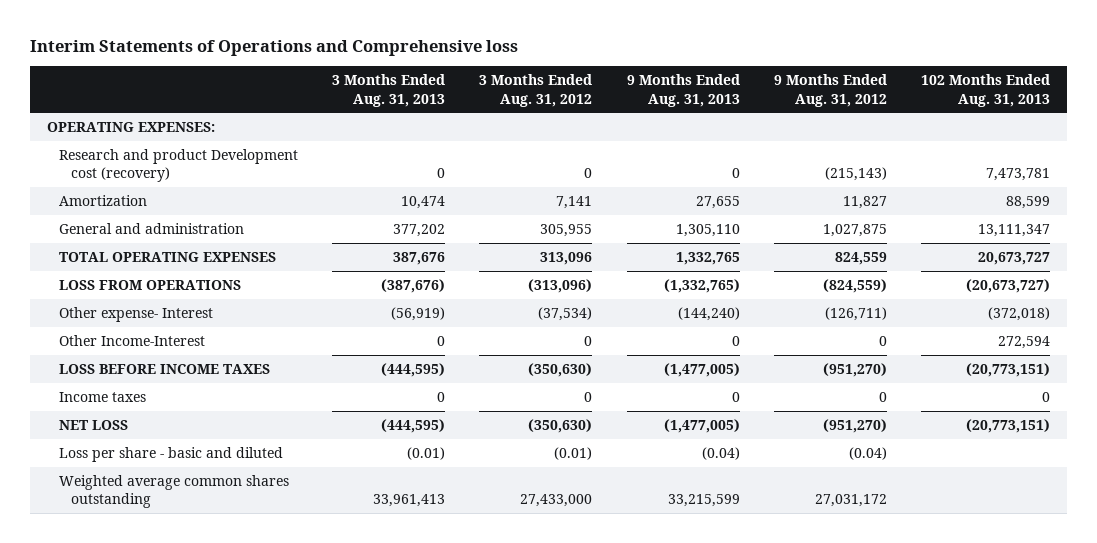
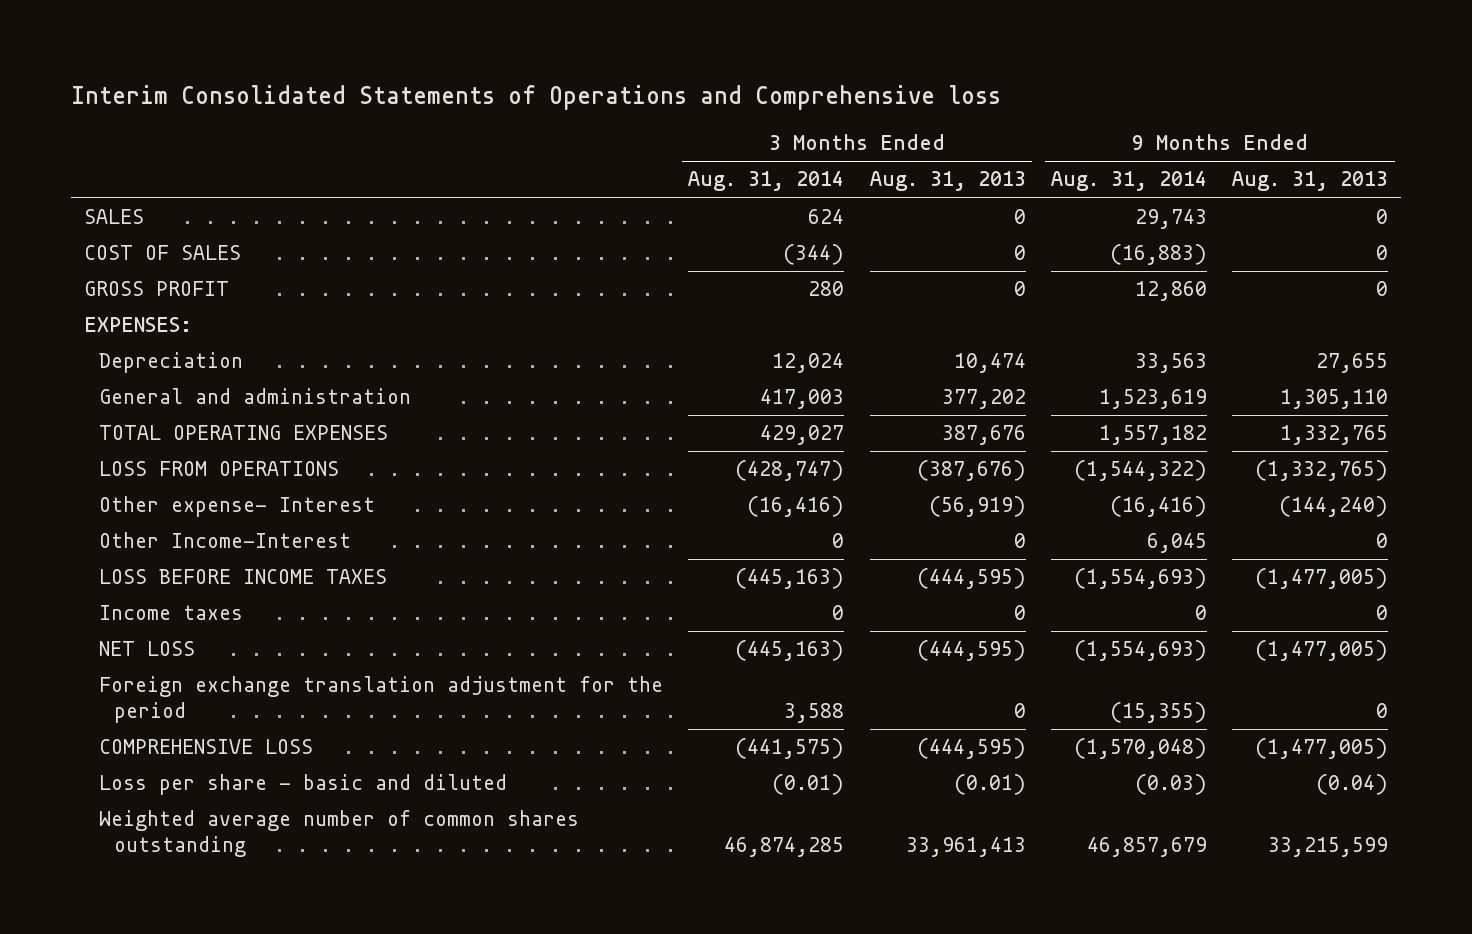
- Interim Statements of Operations and Comprehensive loss
+ Interim Consolidated Statements of Operations and Comprehensive loss
- | 3 Months Ended Aug. 31, 2013 | 3 Months Ended Aug. 31, 2012 | 9 Months Ended Aug. 31, 2013 | 9 Months Ended Aug. 31, 2012 | 102 Months Ended Aug. 31, 2013
+ | 3 Months Ended Aug. 31, 2014 | 3 Months Ended Aug. 31, 2013 | 9 Months Ended Aug. 31, 2014 | 9 Months Ended Aug. 31, 2013
- OPERATING EXPENSES:
- Research and product Development cost (recovery) | 0 | 0 | 0 | (215,143) | 7,473,781
- Amortization | 10,474 | 7,141 | 27,655 | 11,827 | 88,599
+ SALES | 624 | 0 | 29,743 | 0
+ COST OF SALES | (344) | 0 | (16,883) | 0
+ GROSS PROFIT | 280 | 0 | 12,860 | 0
+ EXPENSES:
+ Depreciation | 12,024 | 10,474 | 33,563 | 27,655
+ Foreign exchange translation adjustment for the period | 3,588 | 0 | (15,355) | 0
+ COMPREHENSIVE LOSS | (441,575) | (444,595) | (1,570,048) | (1,477,005)
- Weighted average common shares outstanding | 33,961,413 | 27,433,000 | 33,215,599 | 27,031,172 |
+ Weighted average number of common shares outstanding | 46,874,285 | 33,961,413 | 46,857,679 | 33,215,599

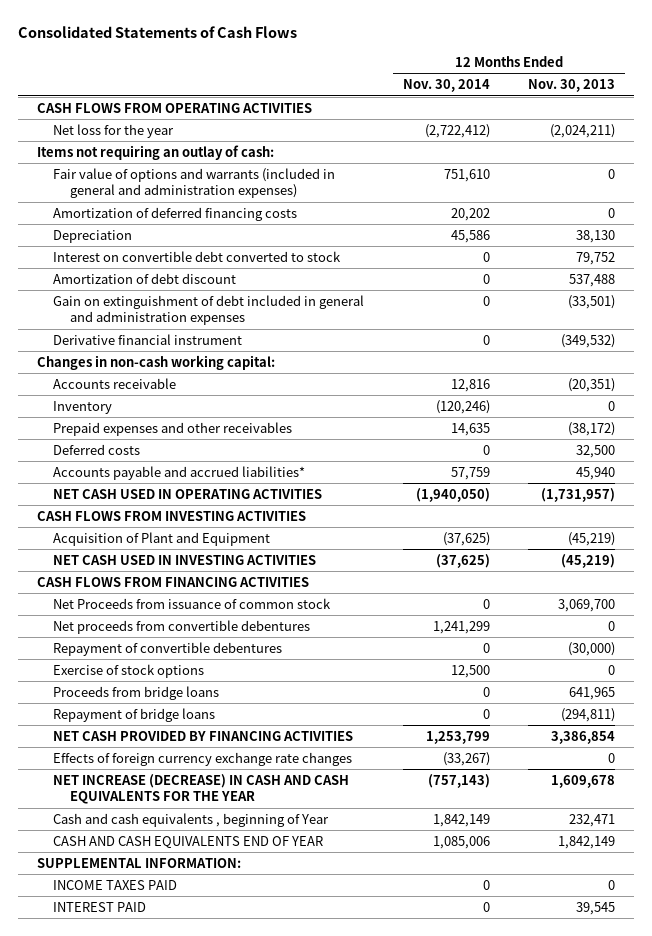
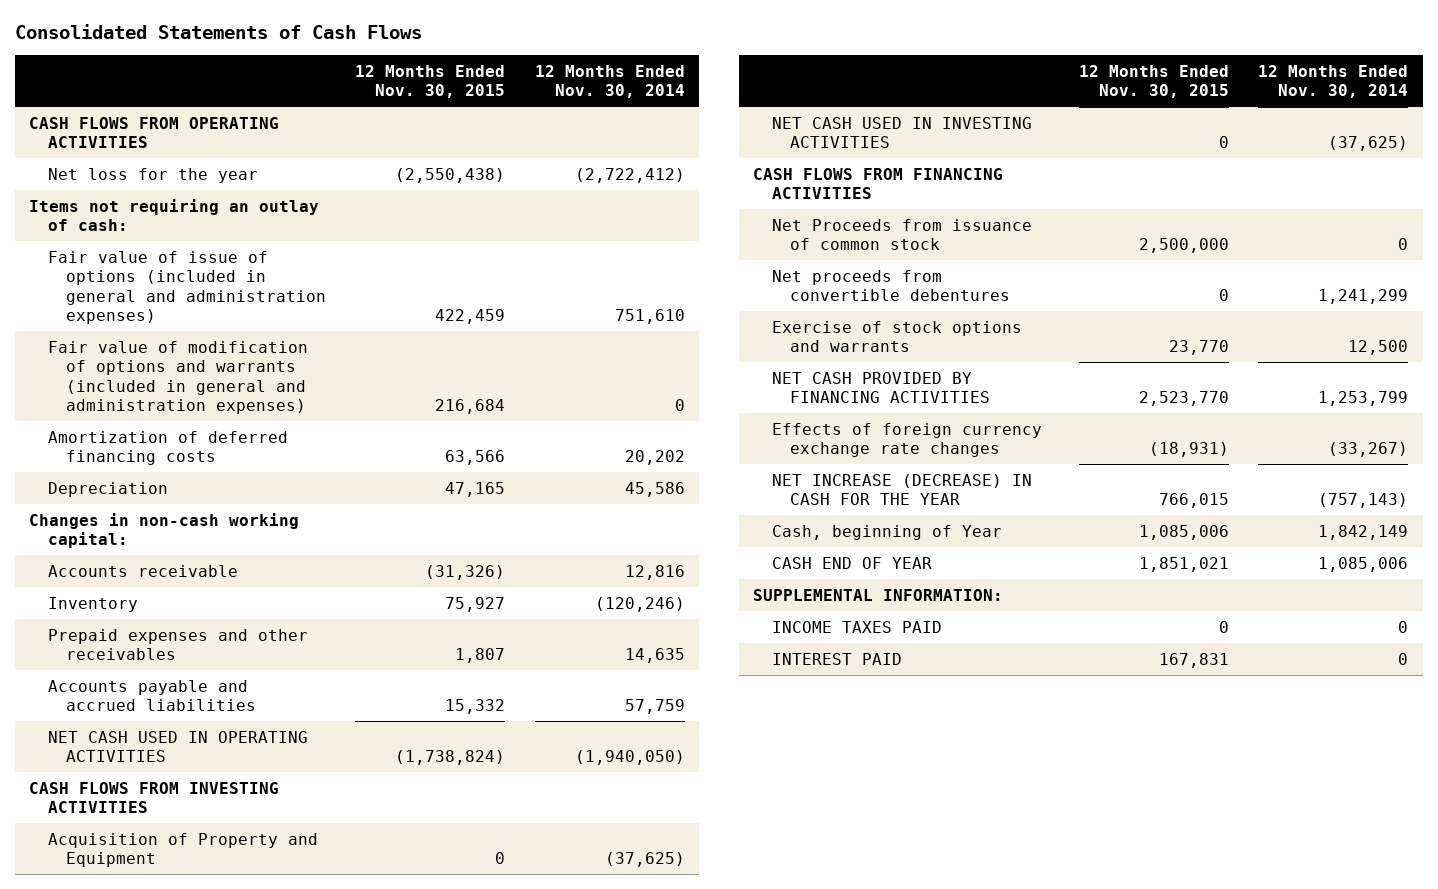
- | 12 Months Ended Nov. 30, 2014 | 12 Months Ended Nov. 30, 2013
+ | 12 Months Ended Nov. 30, 2015 | 12 Months Ended Nov. 30, 2014
- Fair value of options and warrants (included in general and administration expenses) | 751,610 | 0
+ Fair value of issue of options (included in general and administration expenses) | 422,459 | 751,610
+ Fair value of modification of options and warrants (included in general and administration expenses) | 216,684 | 0
- Interest on convertible debt converted to stock | 0 | 79,752
- Amortization of debt discount | 0 | 537,488
- Gain on extinguishment of debt included in general and administration expenses | 0 | (33,501)
- Derivative financial instrument | 0 | (349,532)
- Deferred costs | 0 | 32,500
- Accounts payable and accrued liabilities* | 57,759 | 45,940
+ Accounts payable and accrued liabilities | 15,332 | 57,759
- Acquisition of Plant and Equipment | (37,625) | (45,219)
+ Acquisition of Property and Equipment | 0 | (37,625)
- Repayment of convertible debentures | 0 | (30,000)
- Exercise of stock options | 12,500 | 0
- Proceeds from bridge loans | 0 | 641,965
- Repayment of bridge loans | 0 | (294,811)
+ Exercise of stock options and warrants | 23,770 | 12,500
- NET INCREASE (DECREASE) IN CASH AND CASH EQUIVALENTS FOR THE YEAR | (757,143) | 1,609,678
- Cash and cash equivalents , beginning of Year | 1,842,149 | 232,471
- CASH AND CASH EQUIVALENTS END OF YEAR | 1,085,006 | 1,842,149
+ NET INCREASE (DECREASE) IN CASH FOR THE YEAR | 766,015 | (757,143)
+ Cash, beginning of Year | 1,085,006 | 1,842,149
+ CASH END OF YEAR | 1,851,021 | 1,085,006

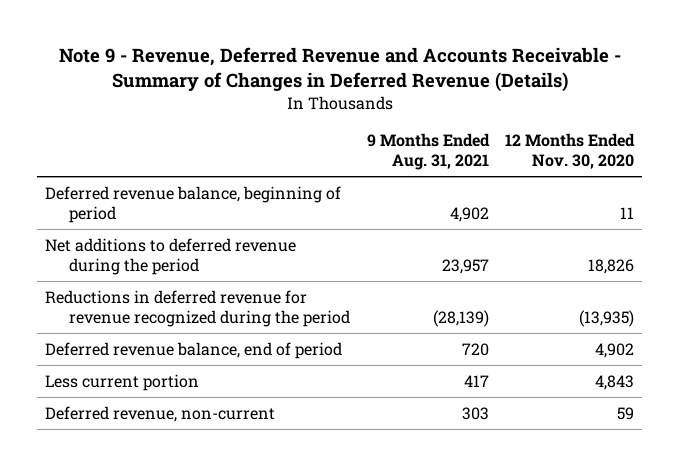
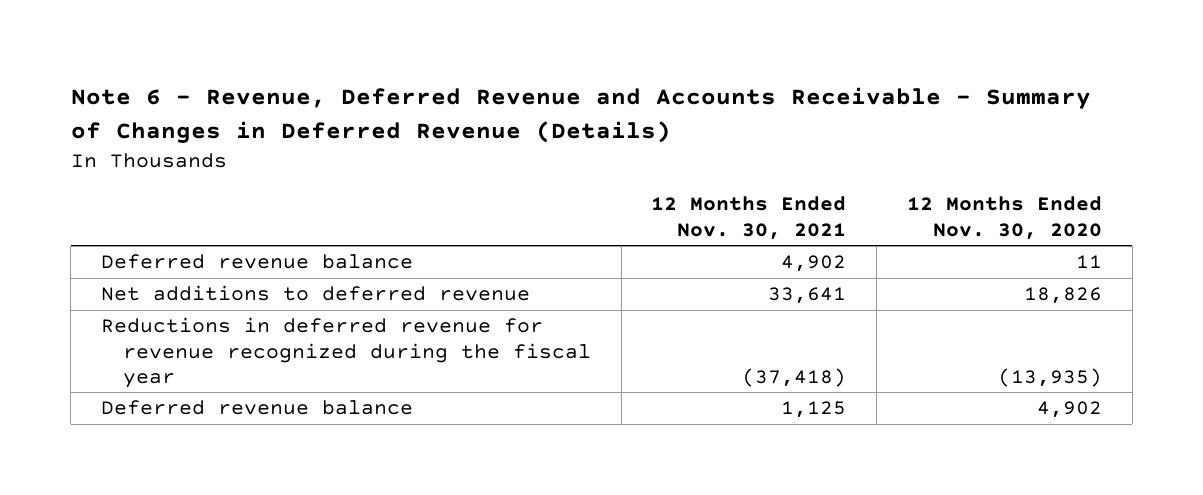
- Note 9 - Revenue, Deferred Revenue and Accounts Receivable - Summary of Changes in Deferred Revenue (Details)
+ Note 6 - Revenue, Deferred Revenue and Accounts Receivable - Summary of Changes in Deferred Revenue (Details)
- | 9 Months Ended Aug. 31, 2021 | 12 Months Ended Nov. 30, 2020
+ | 12 Months Ended Nov. 30, 2021 | 12 Months Ended Nov. 30, 2020
- Deferred revenue balance, beginning of period | 4,902 | 11
- Net additions to deferred revenue during the period | 23,957 | 18,826
- Reductions in deferred revenue for revenue recognized during the period | (28,139) | (13,935)
- Deferred revenue balance, end of period | 720 | 4,902
- Less current portion | 417 | 4,843
- Deferred revenue, non-current | 303 | 59
+ Deferred revenue balance | 4,902 | 11
+ Net additions to deferred revenue | 33,641 | 18,826
+ Reductions in deferred revenue for revenue recognized during the fiscal year | (37,418) | (13,935)
+ Deferred revenue balance | 1,125 | 4,902

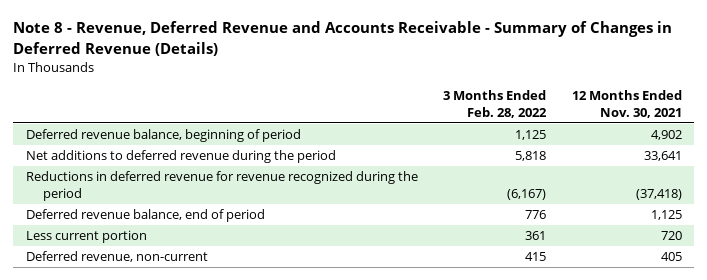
- Note 6 - Revenue, Deferred Revenue and Accounts Receivable - Summary of Changes in Deferred Revenue (Details)
+ Note 8 - Revenue, Deferred Revenue and Accounts Receivable - Summary of Changes in Deferred Revenue (Details)
- | 12 Months Ended Nov. 30, 2021 | 12 Months Ended Nov. 30, 2020
+ | 3 Months Ended Feb. 28, 2022 | 12 Months Ended Nov. 30, 2021
- Deferred revenue balance | 4,902 | 11
- Net additions to deferred revenue | 33,641 | 18,826
- Reductions in deferred revenue for revenue recognized during the fiscal year | (37,418) | (13,935)
- Deferred revenue balance | 1,125 | 4,902
+ Deferred revenue balance, beginning of period | 1,125 | 4,902
+ Net additions to deferred revenue during the period | 5,818 | 33,641
+ Reductions in deferred revenue for revenue recognized during the period | (6,167) | (37,418)
+ Deferred revenue balance, end of period | 776 | 1,125
+ Less current portion | 361 | 720
+ Deferred revenue, non-current | 415 | 405

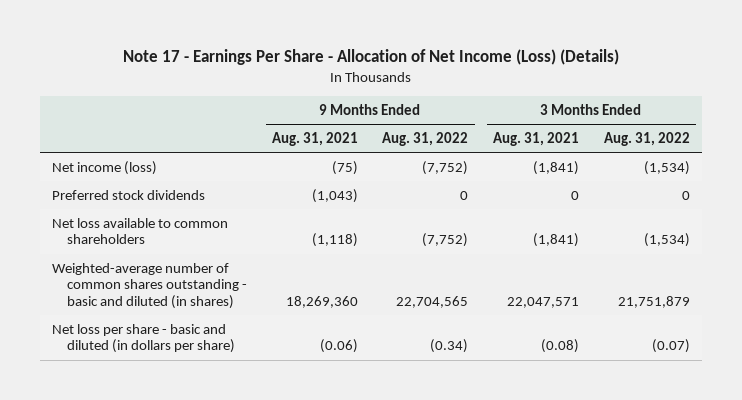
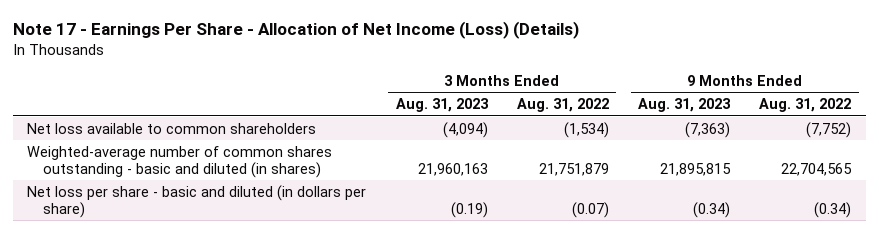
- | 9 Months Ended Aug. 31, 2021 | 9 Months Ended Aug. 31, 2022 | 3 Months Ended Aug. 31, 2021 | 3 Months Ended Aug. 31, 2022
+ | 3 Months Ended Aug. 31, 2023 | 3 Months Ended Aug. 31, 2022 | 9 Months Ended Aug. 31, 2023 | 9 Months Ended Aug. 31, 2022
- Net income (loss) | (75) | (7,752) | (1,841) | (1,534)
- Preferred stock dividends | (1,043) | 0 | 0 | 0

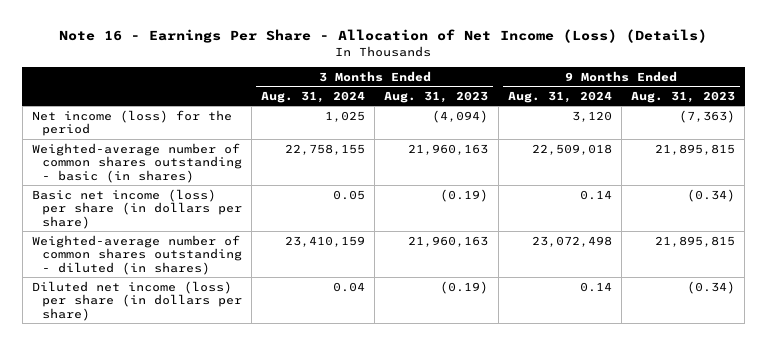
- Note 17 - Earnings Per Share - Allocation of Net Income (Loss) (Details)
+ Note 16 - Earnings Per Share - Allocation of Net Income (Loss) (Details)
- | 3 Months Ended Aug. 31, 2023 | 3 Months Ended Aug. 31, 2022 | 9 Months Ended Aug. 31, 2023 | 9 Months Ended Aug. 31, 2022
+ | 3 Months Ended Aug. 31, 2024 | 3 Months Ended Aug. 31, 2023 | 9 Months Ended Aug. 31, 2024 | 9 Months Ended Aug. 31, 2023
- Net loss available to common shareholders | (4,094) | (1,534) | (7,363) | (7,752)
- Weighted-average number of common shares outstanding - basic and diluted (in shares) | 21,960,163 | 21,751,879 | 21,895,815 | 22,704,565
- Net loss per share - basic and diluted (in dollars per share) | (0.19) | (0.07) | (0.34) | (0.34)
+ Net income (loss) for the period | 1,025 | (4,094) | 3,120 | (7,363)
+ Weighted-average number of common shares outstanding - basic (in shares) | 22,758,155 | 21,960,163 | 22,509,018 | 21,895,815
+ Basic net income (loss) per share (in dollars per share) | 0.05 | (0.19) | 0.14 | (0.34)
+ Weighted-average number of common shares outstanding - diluted (in shares) | 23,410,159 | 21,960,163 | 23,072,498 | 21,895,815
+ Diluted net income (loss) per share (in dollars per share) | 0.04 | (0.19) | 0.14 | (0.34)

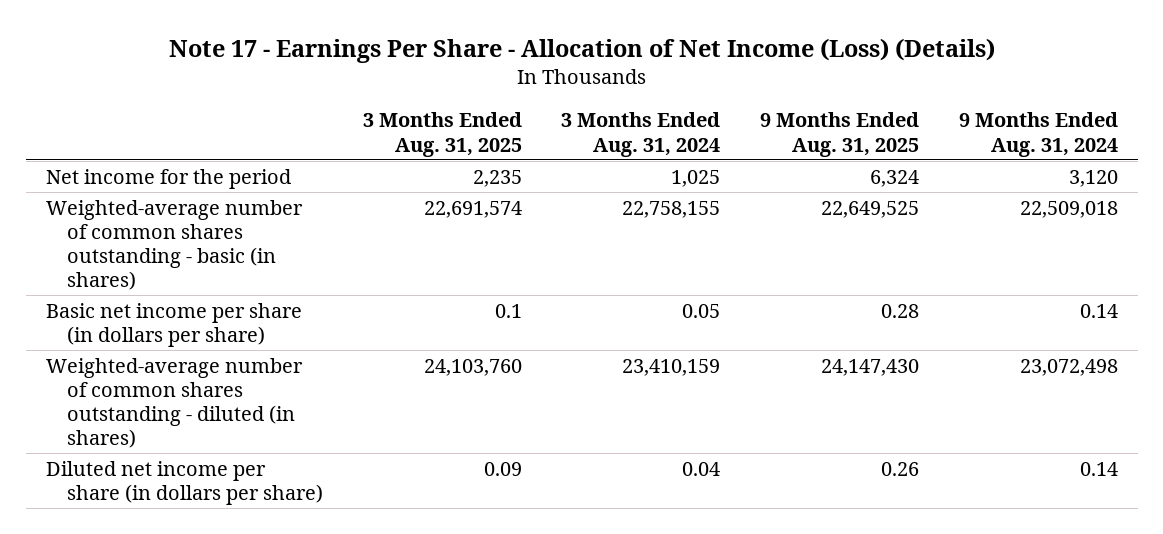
- Note 16 - Earnings Per Share - Allocation of Net Income (Loss) (Details)
+ Note 17 - Earnings Per Share - Allocation of Net Income (Loss) (Details)
- | 3 Months Ended Aug. 31, 2024 | 3 Months Ended Aug. 31, 2023 | 9 Months Ended Aug. 31, 2024 | 9 Months Ended Aug. 31, 2023
+ | 3 Months Ended Aug. 31, 2025 | 3 Months Ended Aug. 31, 2024 | 9 Months Ended Aug. 31, 2025 | 9 Months Ended Aug. 31, 2024
- Net income (loss) for the period | 1,025 | (4,094) | 3,120 | (7,363)
+ Net income for the period | 2,235 | 1,025 | 6,324 | 3,120
- Basic net income (loss) per share (in dollars per share) | 0.05 | (0.19) | 0.14 | (0.34)
+ Basic net income per share (in dollars per share) | 0.1 | 0.05 | 0.28 | 0.14
- Diluted net income (loss) per share (in dollars per share) | 0.04 | (0.19) | 0.14 | (0.34)
+ Diluted net income per share (in dollars per share) | 0.09 | 0.04 | 0.26 | 0.14

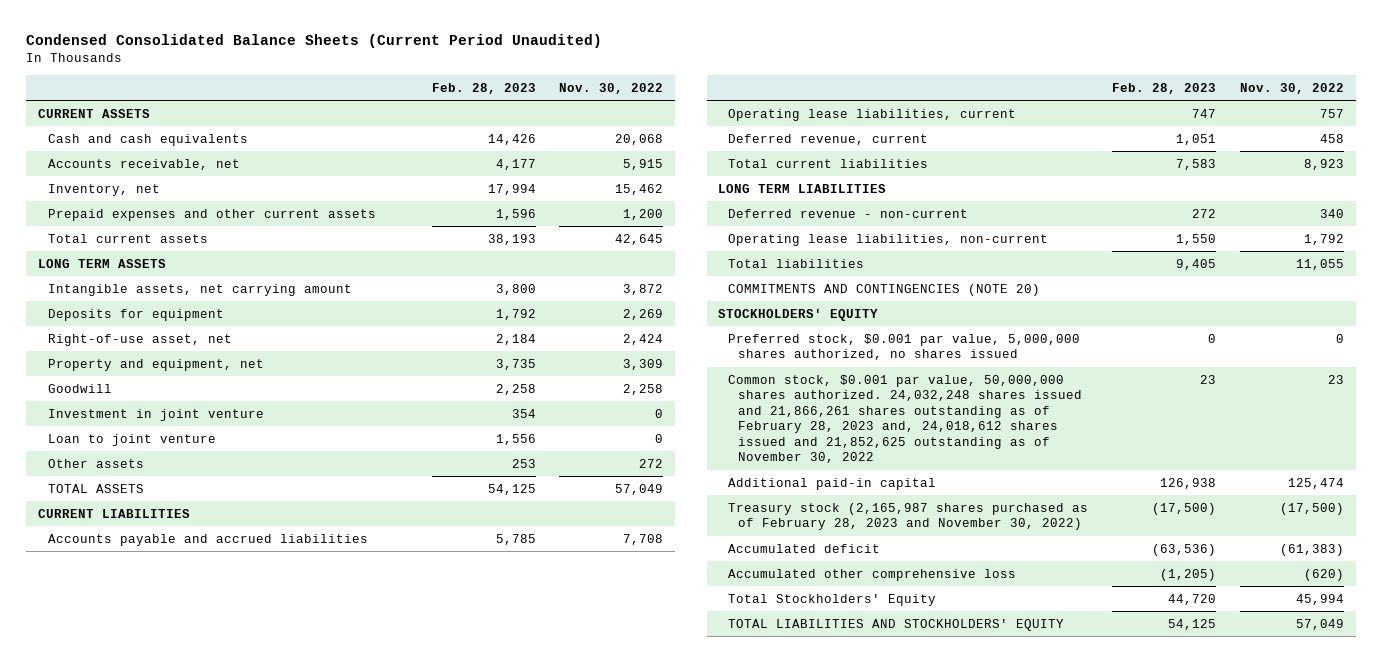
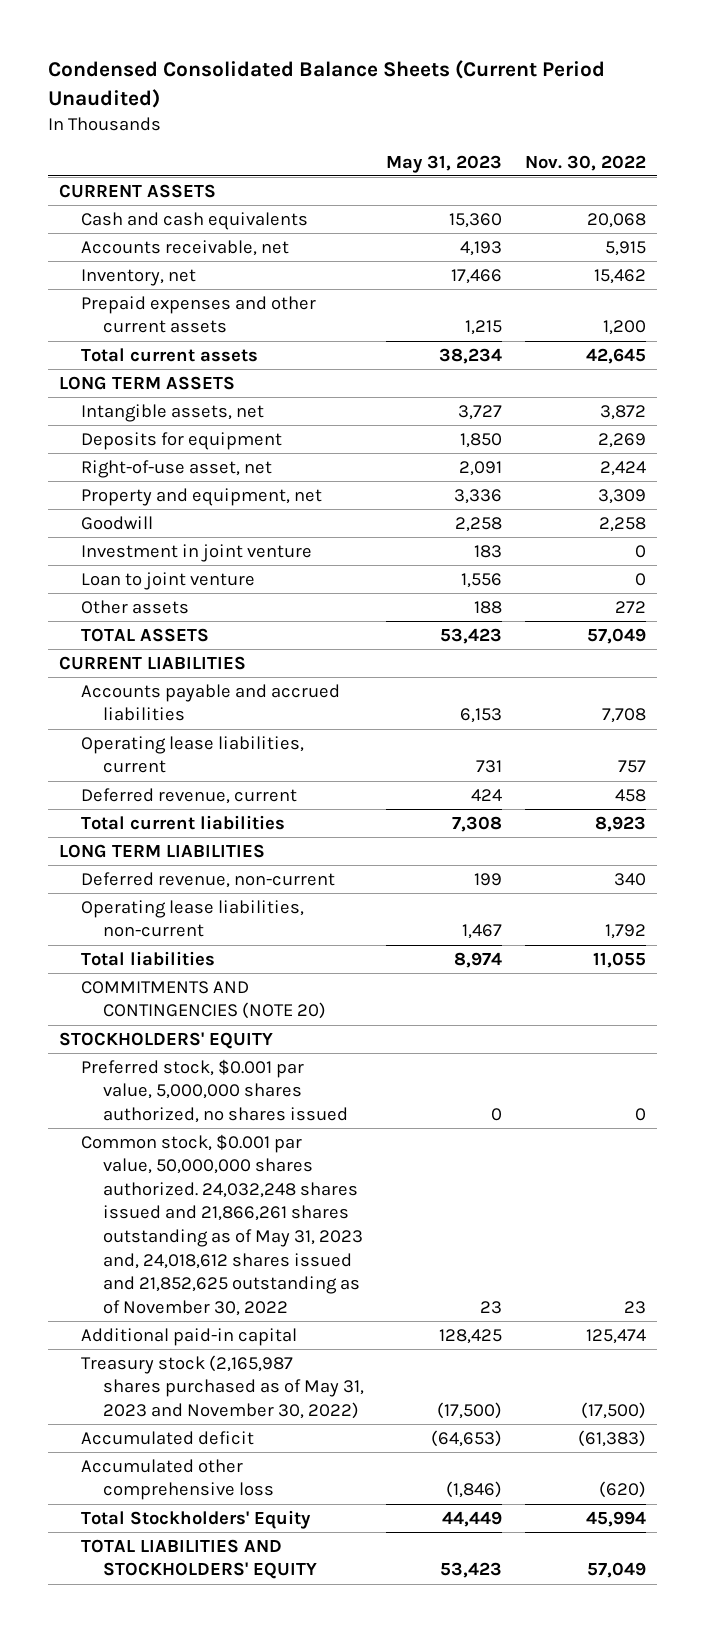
- | Feb. 28, 2023 | Nov. 30, 2022
+ | May 31, 2023 | Nov. 30, 2022
- Intangible assets, net carrying amount | 3,800 | 3,872
+ Intangible assets, net | 3,727 | 3,872
- Deferred revenue - non-current | 272 | 340
+ Deferred revenue, non-current | 199 | 340
- Common stock, $0.001 par value, 50,000,000 shares authorized. 24,032,248 shares issued and 21,866,261 shares outstanding as of February 28, 2023 and, 24,018,612 shares issued and 21,852,625 outstanding as of November 30, 2022 | 23 | 23
+ Common stock, $0.001 par value, 50,000,000 shares authorized. 24,032,248 shares issued and 21,866,261 shares outstanding as of May 31, 2023 and, 24,018,612 shares issued and 21,852,625 outstanding as of November 30, 2022 | 23 | 23
- Treasury stock (2,165,987 shares purchased as of February 28, 2023 and November 30, 2022) | (17,500) | (17,500)
+ Treasury stock (2,165,987 shares purchased as of May 31, 2023 and November 30, 2022) | (17,500) | (17,500)

